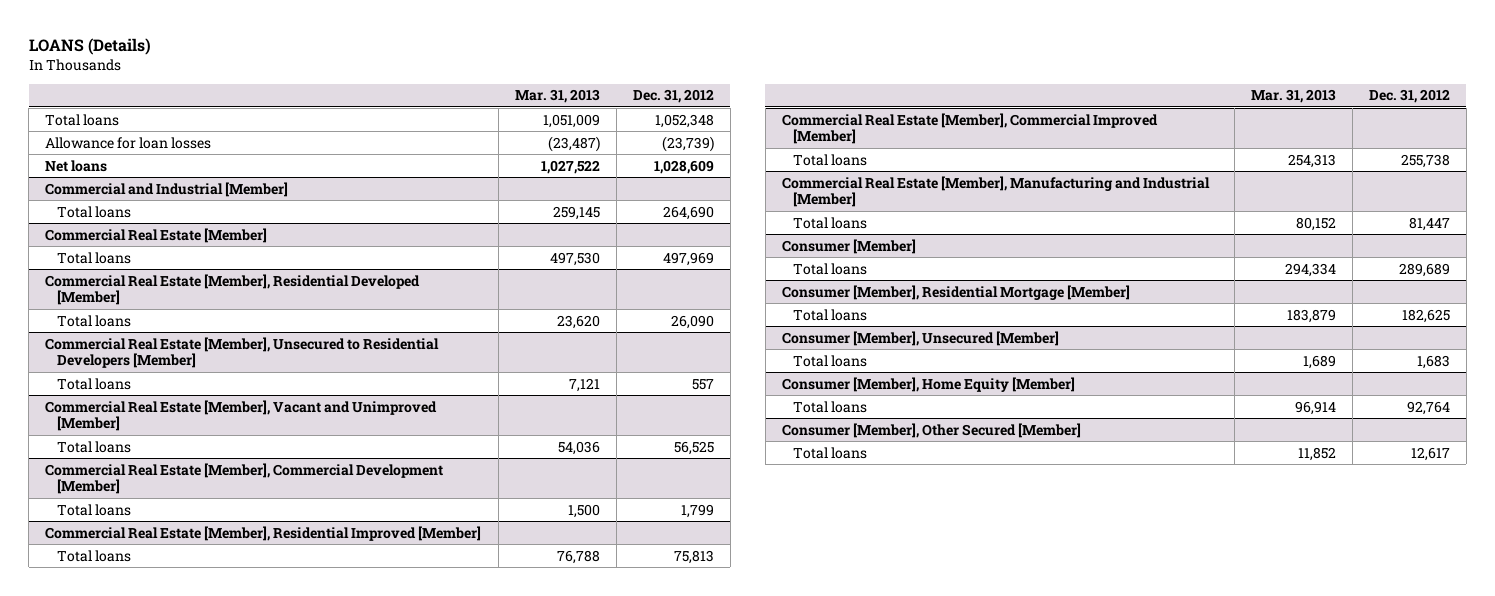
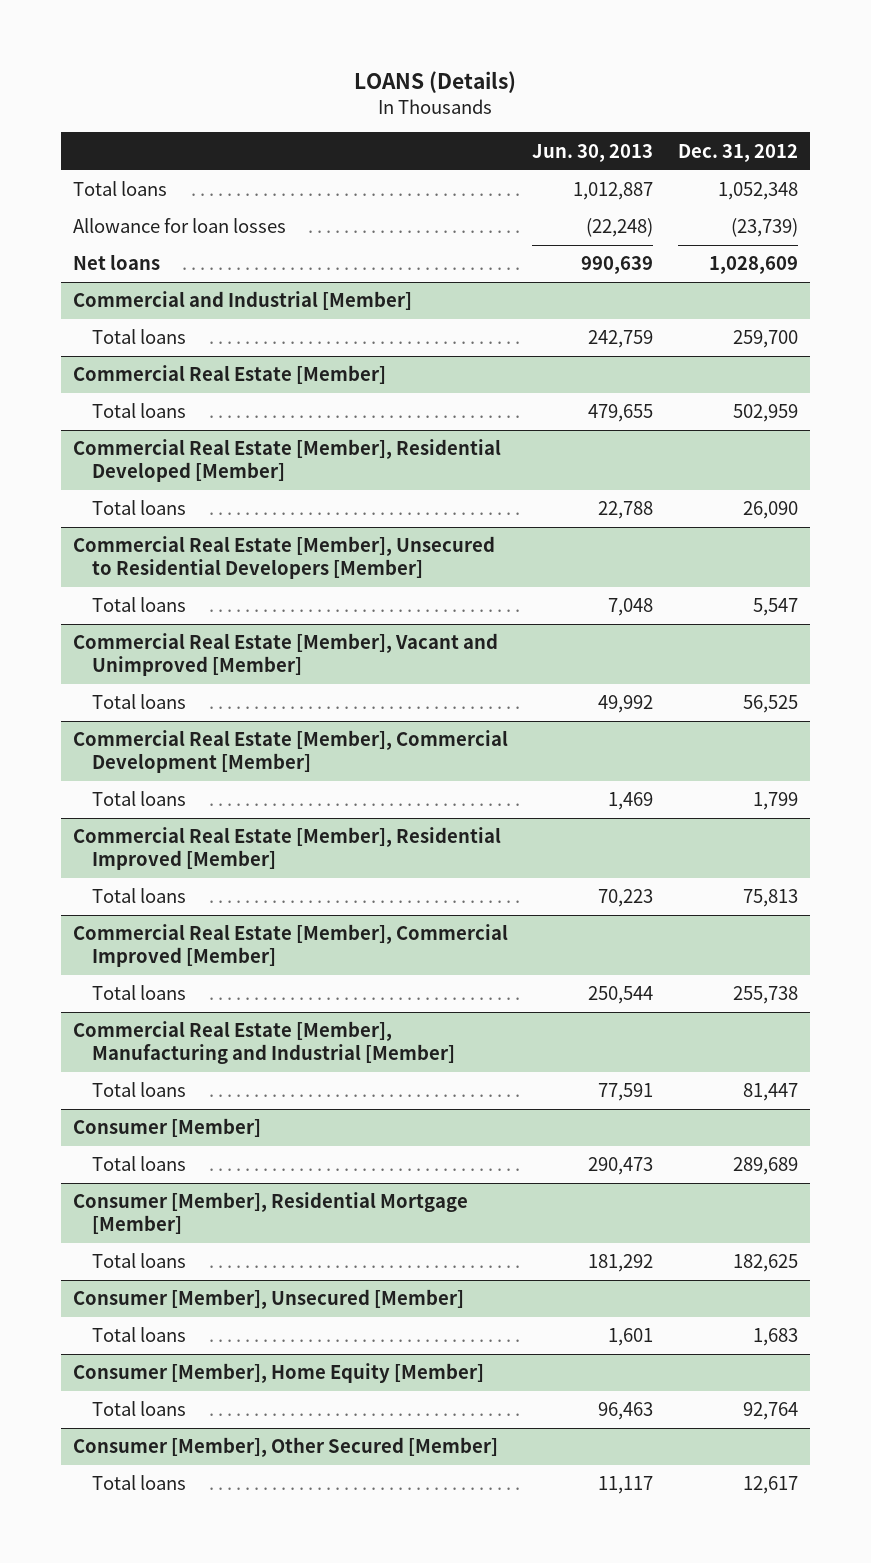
- | Mar. 31, 2013 | Dec. 31, 2012
+ | Jun. 30, 2013 | Dec. 31, 2012
@ Commercial and Industrial [Member]
- Total loans | 259,145 | 264,690
+ Total loans | 242,759 | 259,700
@ Commercial Real Estate [Member]
- Total loans | 497,530 | 497,969
+ Total loans | 479,655 | 502,959
@ Commercial Real Estate [Member], Unsecured to Residential Developers [Member]
- Total loans | 7,121 | 557
+ Total loans | 7,048 | 5,547

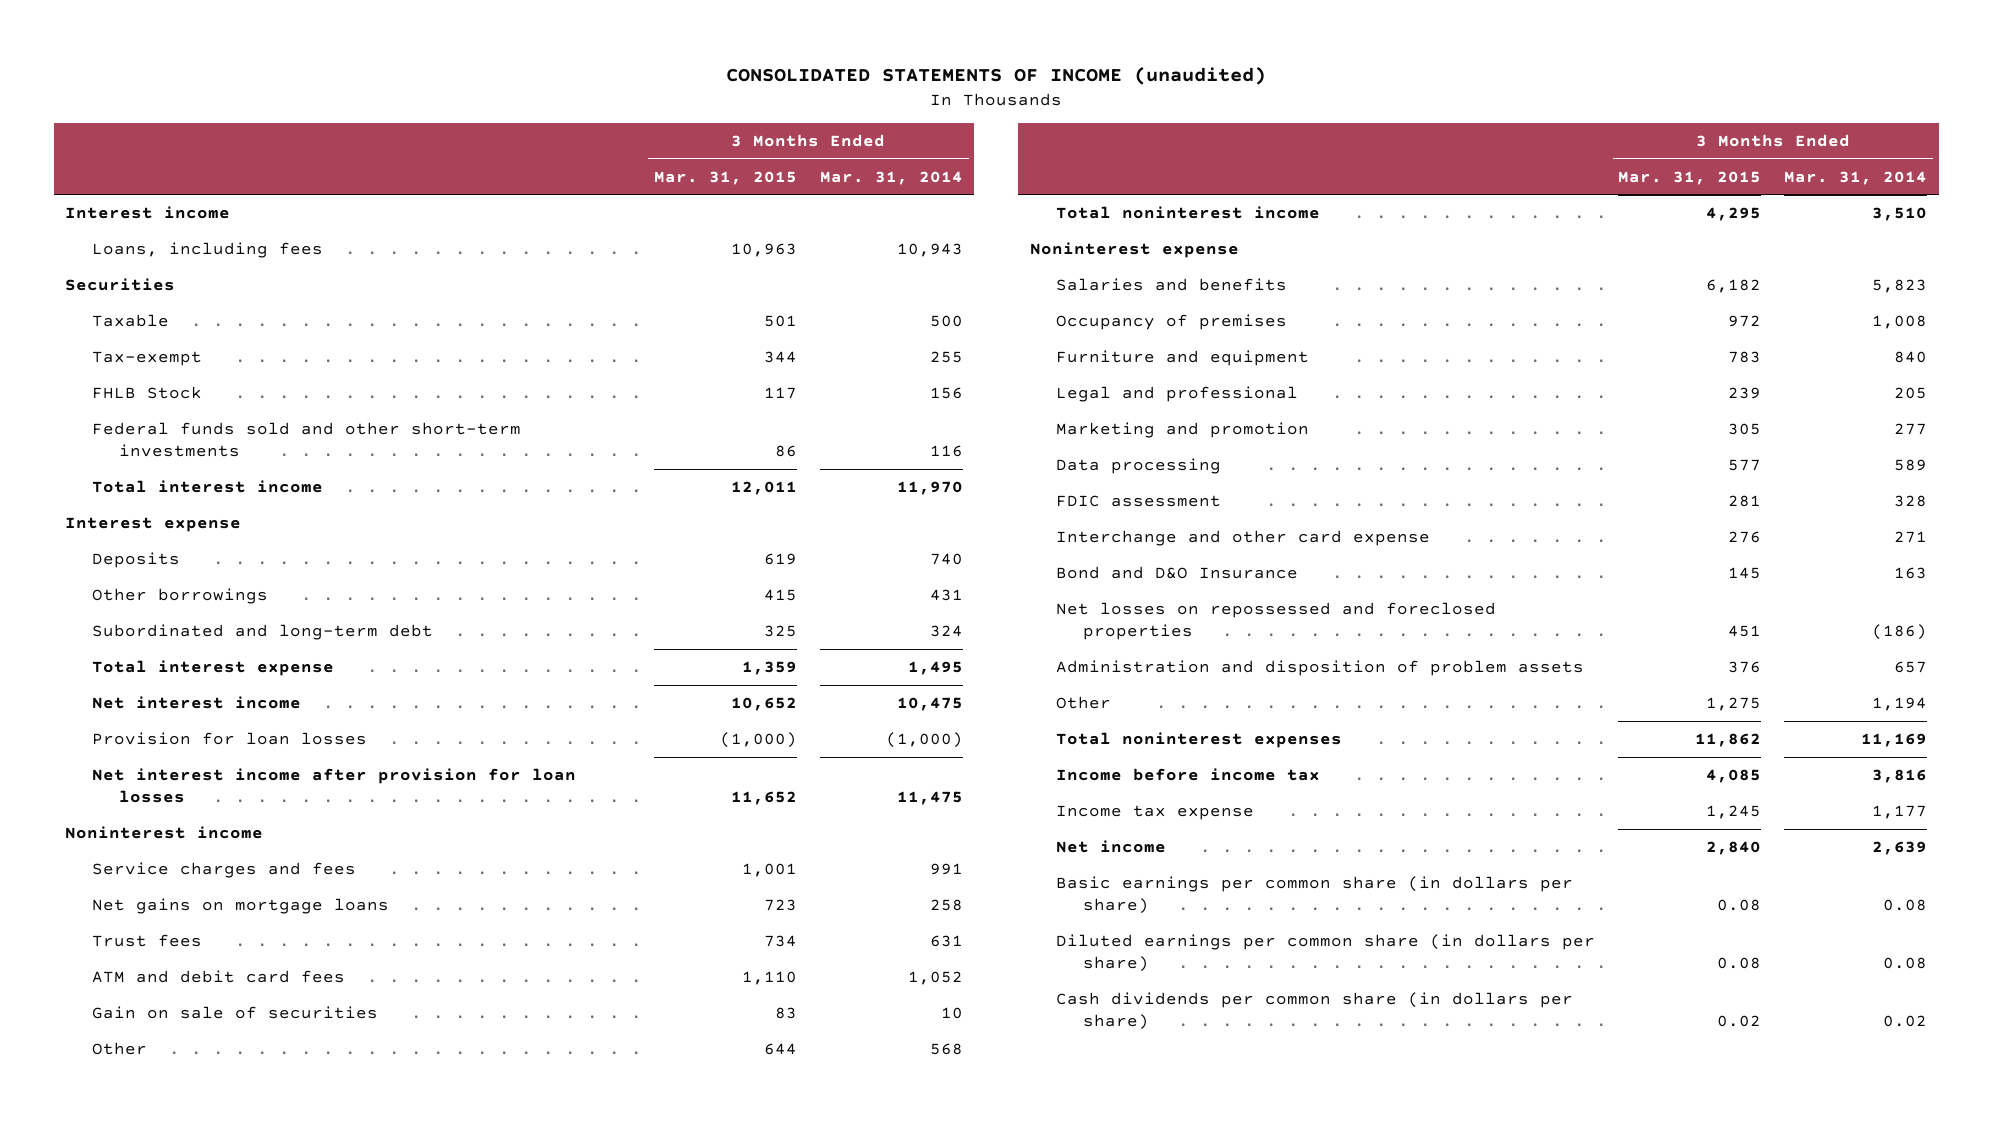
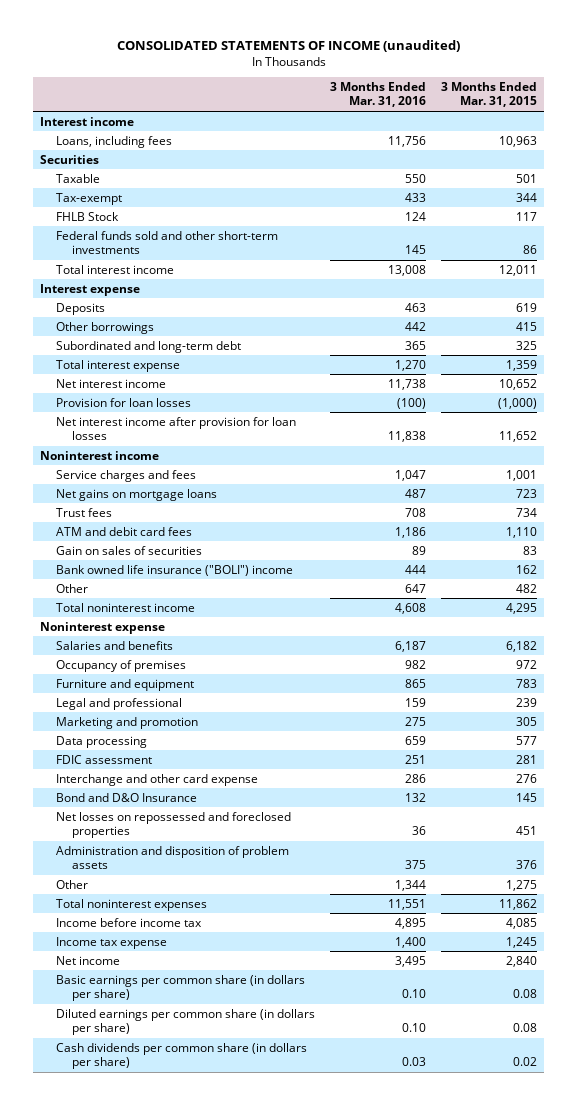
- | 3 Months Ended Mar. 31, 2015 | 3 Months Ended Mar. 31, 2014
+ | 3 Months Ended Mar. 31, 2016 | 3 Months Ended Mar. 31, 2015
- Gain on sale of securities | 83 | 10
- Other | 644 | 568
+ Gain on sales of securities | 89 | 83
+ Bank owned life insurance ("BOLI") income | 444 | 162
+ Other | 647 | 482

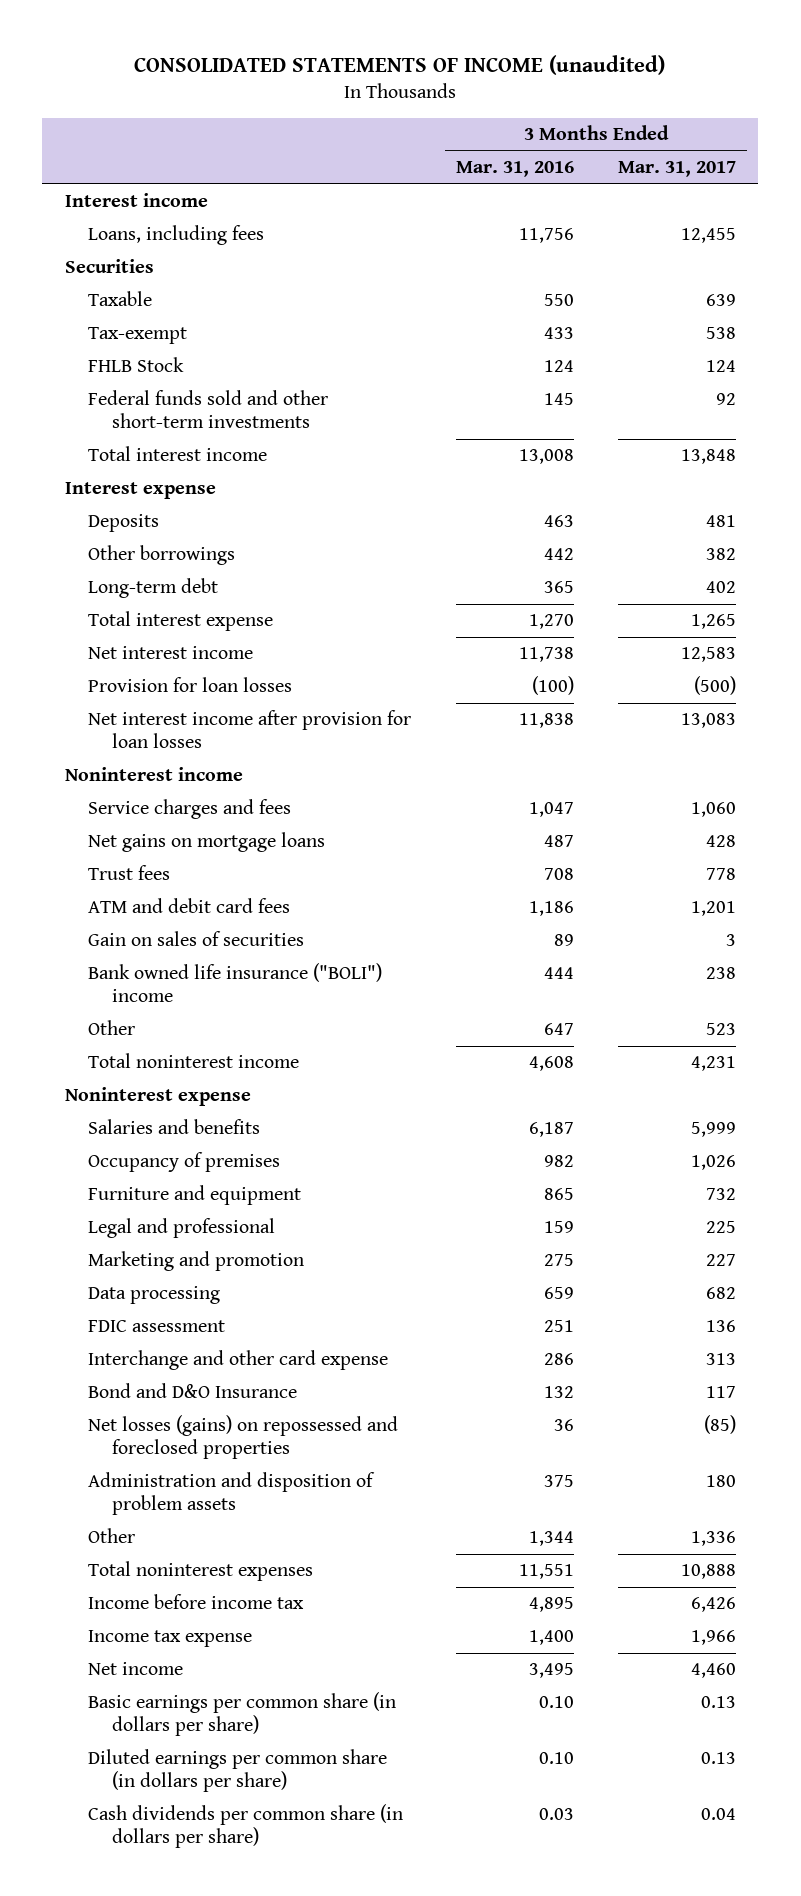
- | 3 Months Ended Mar. 31, 2016 | 3 Months Ended Mar. 31, 2015
+ | 3 Months Ended Mar. 31, 2016 | 3 Months Ended Mar. 31, 2017
- Subordinated and long-term debt | 365 | 325
+ Long-term debt | 365 | 402
- Net losses on repossessed and foreclosed properties | 36 | 451
+ Net losses (gains) on repossessed and foreclosed properties | 36 | (85)

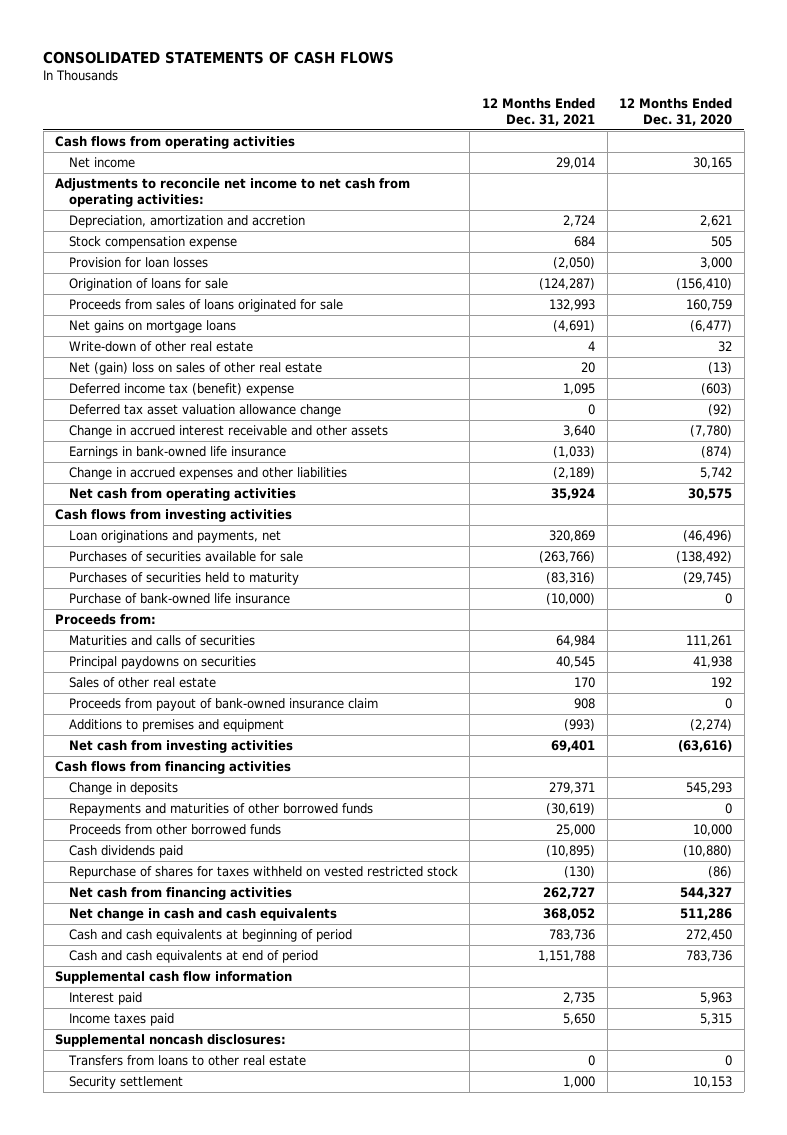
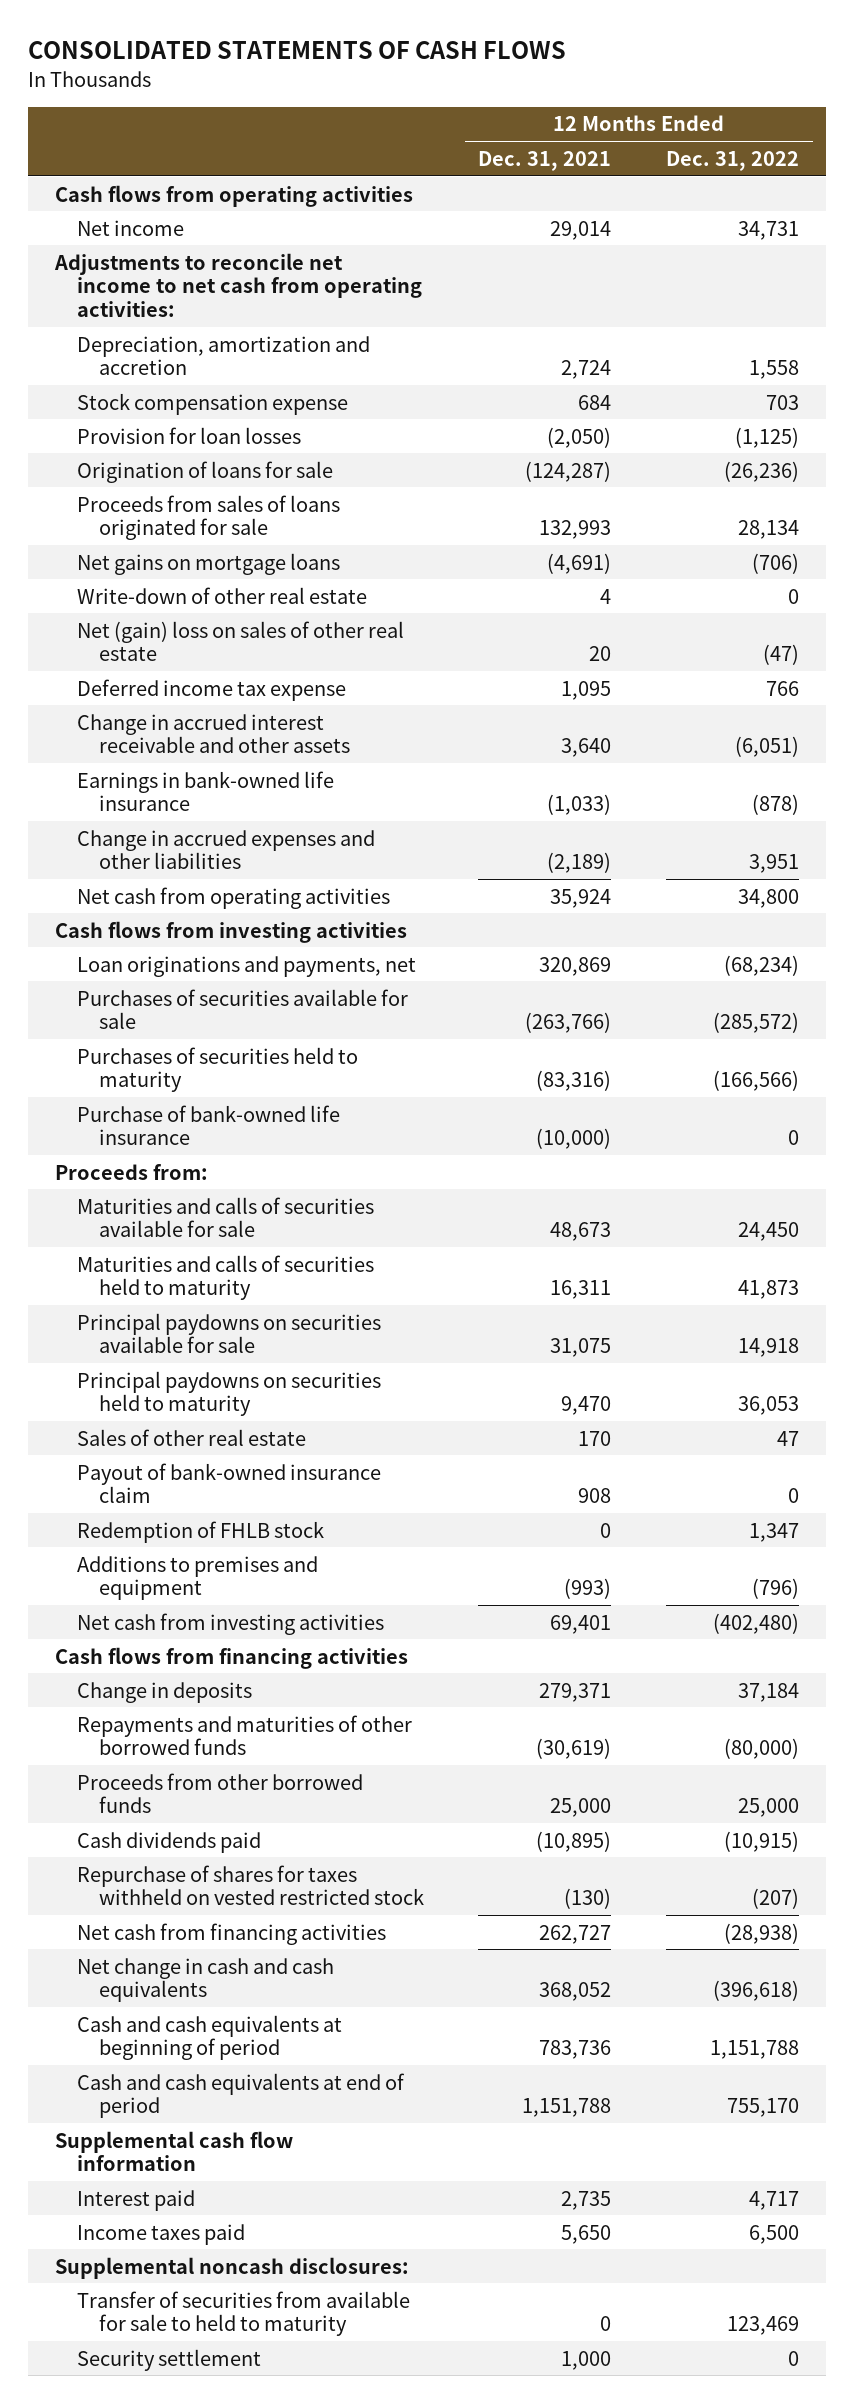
- | 12 Months Ended Dec. 31, 2021 | 12 Months Ended Dec. 31, 2020
+ | 12 Months Ended Dec. 31, 2021 | 12 Months Ended Dec. 31, 2022
- Deferred income tax (benefit) expense | 1,095 | (603)
- Deferred tax asset valuation allowance change | 0 | (92)
+ Deferred income tax expense | 1,095 | 766
- Maturities and calls of securities | 64,984 | 111,261
- Principal paydowns on securities | 40,545 | 41,938
+ Maturities and calls of securities available for sale | 48,673 | 24,450
+ Maturities and calls of securities held to maturity | 16,311 | 41,873
+ Principal paydowns on securities available for sale | 31,075 | 14,918
+ Principal paydowns on securities held to maturity | 9,470 | 36,053
- Proceeds from payout of bank-owned insurance claim | 908 | 0
+ Payout of bank-owned insurance claim | 908 | 0
+ Redemption of FHLB stock | 0 | 1,347
- Transfers from loans to other real estate | 0 | 0
+ Transfer of securities from available for sale to held to maturity | 0 | 123,469

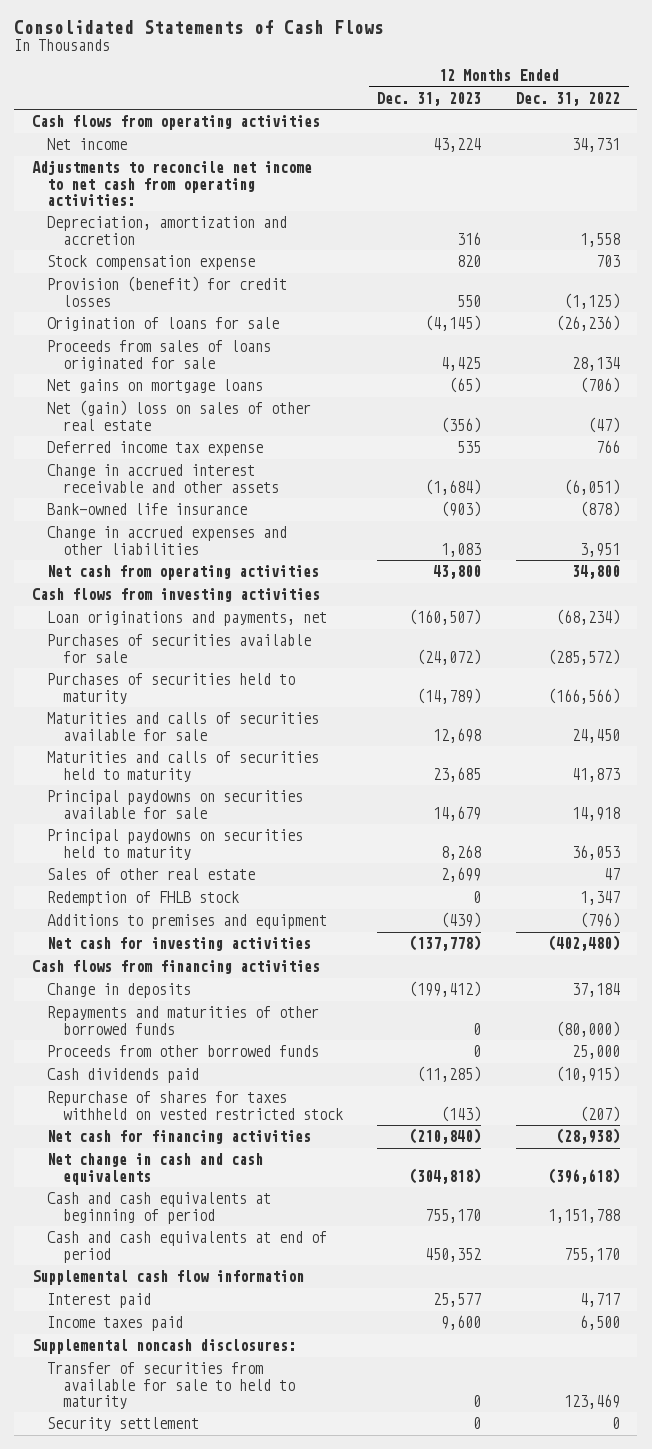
- CONSOLIDATED STATEMENTS OF CASH FLOWS
+ Consolidated Statements of Cash Flows
- | 12 Months Ended Dec. 31, 2021 | 12 Months Ended Dec. 31, 2022
+ | 12 Months Ended Dec. 31, 2023 | 12 Months Ended Dec. 31, 2022
- Provision for loan losses | (2,050) | (1,125)
+ Provision (benefit) for credit losses | 550 | (1,125)
- Write-down of other real estate | 4 | 0
- Earnings in bank-owned life insurance | (1,033) | (878)
+ Bank-owned life insurance | (903) | (878)
- Purchase of bank-owned life insurance | (10,000) | 0
- Proceeds from:
- Payout of bank-owned insurance claim | 908 | 0
- Net cash from investing activities | 69,401 | (402,480)
+ Net cash for investing activities | (137,778) | (402,480)
- Net cash from financing activities | 262,727 | (28,938)
+ Net cash for financing activities | (210,840) | (28,938)

